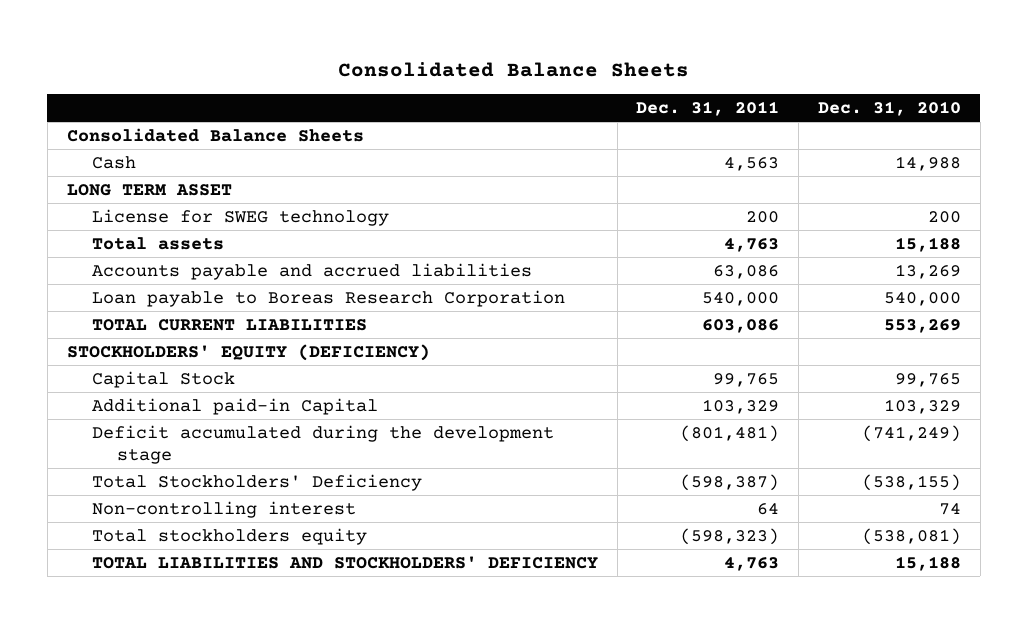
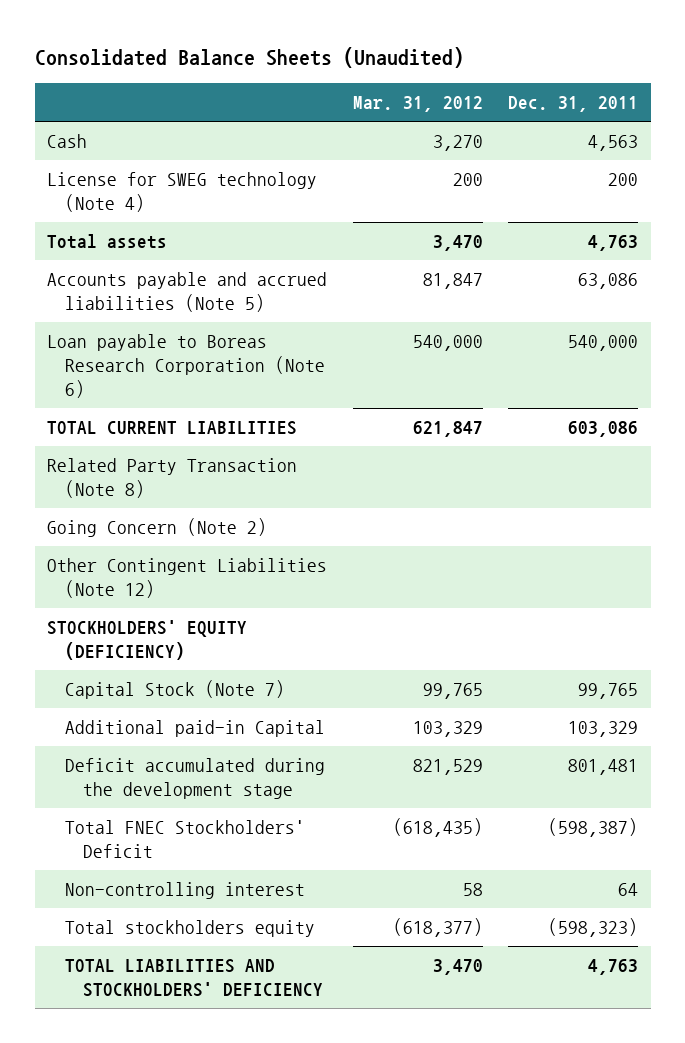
- Consolidated Balance Sheets
+ Consolidated Balance Sheets (Unaudited)
- | Dec. 31, 2011 | Dec. 31, 2010
+ | Mar. 31, 2012 | Dec. 31, 2011
- Consolidated Balance Sheets
- LONG TERM ASSET
- License for SWEG technology | 200 | 200
+ License for SWEG technology (Note 4) | 200 | 200
- Accounts payable and accrued liabilities | 63,086 | 13,269
- Loan payable to Boreas Research Corporation | 540,000 | 540,000
+ Accounts payable and accrued liabilities (Note 5) | 81,847 | 63,086
+ Loan payable to Boreas Research Corporation (Note 6) | 540,000 | 540,000
+ Related Party Transaction (Note 8)
+ Going Concern (Note 2)
+ Other Contingent Liabilities (Note 12)
- Capital Stock | 99,765 | 99,765
+ Capital Stock (Note 7) | 99,765 | 99,765
- Deficit accumulated during the development stage | (801,481) | (741,249)
- Total Stockholders' Deficiency | (598,387) | (538,155)
+ Deficit accumulated during the development stage | 821,529 | 801,481
+ Total FNEC Stockholders' Deficit | (618,435) | (598,387)

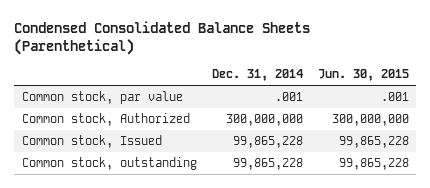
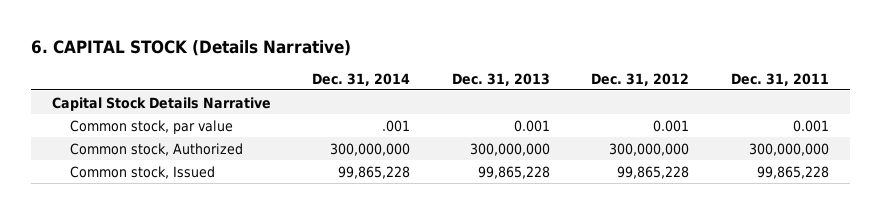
- Condensed Consolidated Balance Sheets (Parenthetical)
+ 6. CAPITAL STOCK (Details Narrative)
- | Dec. 31, 2014 | Jun. 30, 2015
+ | Dec. 31, 2014 | Dec. 31, 2013 | Dec. 31, 2012 | Dec. 31, 2011
+ Capital Stock Details Narrative
- Common stock, outstanding | 99,865,228 | 99,865,228

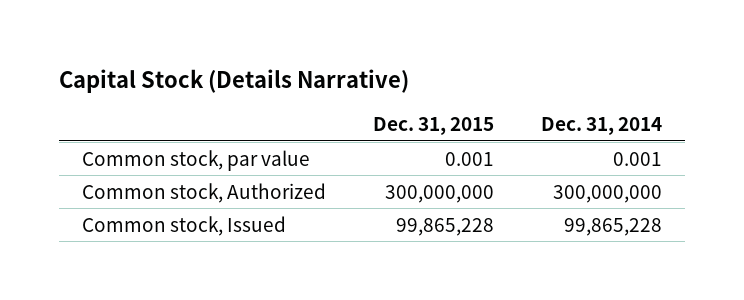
- 6. CAPITAL STOCK (Details Narrative)
+ Capital Stock (Details Narrative)
- | Dec. 31, 2014 | Dec. 31, 2013 | Dec. 31, 2012 | Dec. 31, 2011
+ | Dec. 31, 2015 | Dec. 31, 2014
- Capital Stock Details Narrative
- Common stock, par value | .001 | 0.001 | 0.001 | 0.001
+ Common stock, par value | 0.001 | 0.001

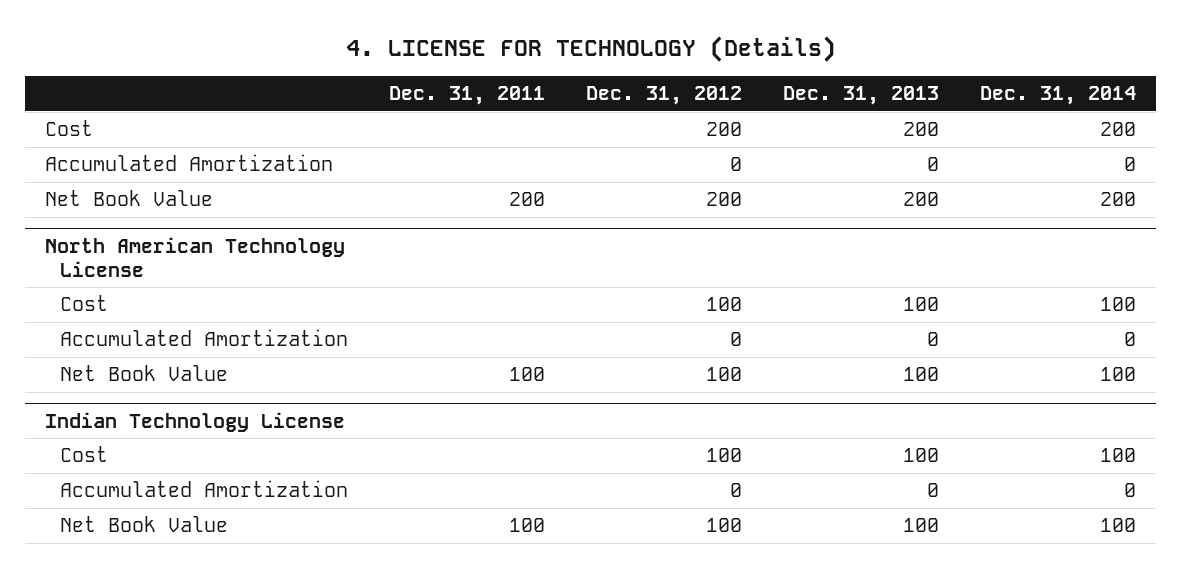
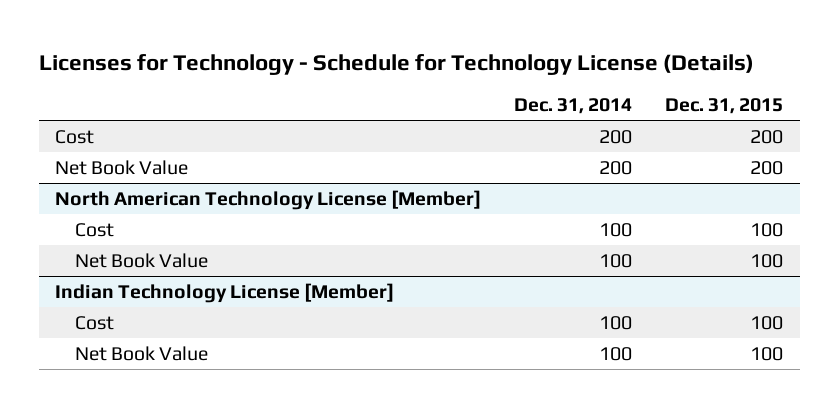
- 4. LICENSE FOR TECHNOLOGY (Details)
+ Licenses for Technology - Schedule for Technology License (Details)
- | Dec. 31, 2011 | Dec. 31, 2012 | Dec. 31, 2013 | Dec. 31, 2014
+ | Dec. 31, 2014 | Dec. 31, 2015
- Accumulated Amortization | | 0 | 0 | 0
- North American Technology License
+ North American Technology License [Member]
- Accumulated Amortization | | 0 | 0 | 0
- Indian Technology License
+ Indian Technology License [Member]
- Accumulated Amortization | | 0 | 0 | 0

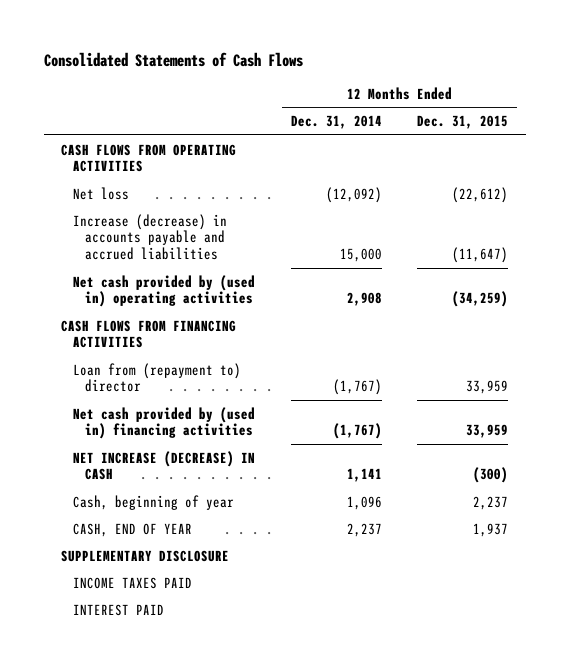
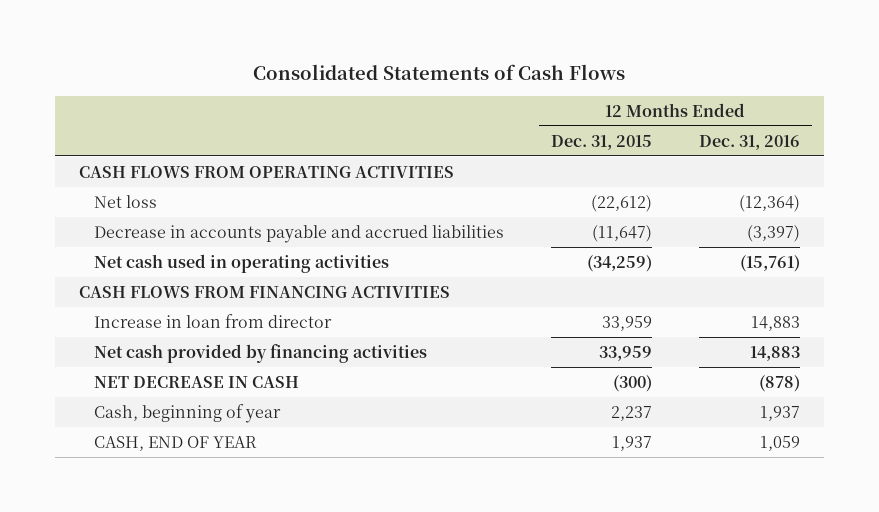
- | 12 Months Ended Dec. 31, 2014 | 12 Months Ended Dec. 31, 2015
+ | 12 Months Ended Dec. 31, 2015 | 12 Months Ended Dec. 31, 2016
- Increase (decrease) in accounts payable and accrued liabilities | 15,000 | (11,647)
- Net cash provided by (used in) operating activities | 2,908 | (34,259)
+ Decrease in accounts payable and accrued liabilities | (11,647) | (3,397)
+ Net cash used in operating activities | (34,259) | (15,761)
- Loan from (repayment to) director | (1,767) | 33,959
- Net cash provided by (used in) financing activities | (1,767) | 33,959
- NET INCREASE (DECREASE) IN CASH | 1,141 | (300)
+ Increase in loan from director | 33,959 | 14,883
+ Net cash provided by financing activities | 33,959 | 14,883
+ NET DECREASE IN CASH | (300) | (878)
- SUPPLEMENTARY DISCLOSURE
- INCOME TAXES PAID
- INTEREST PAID

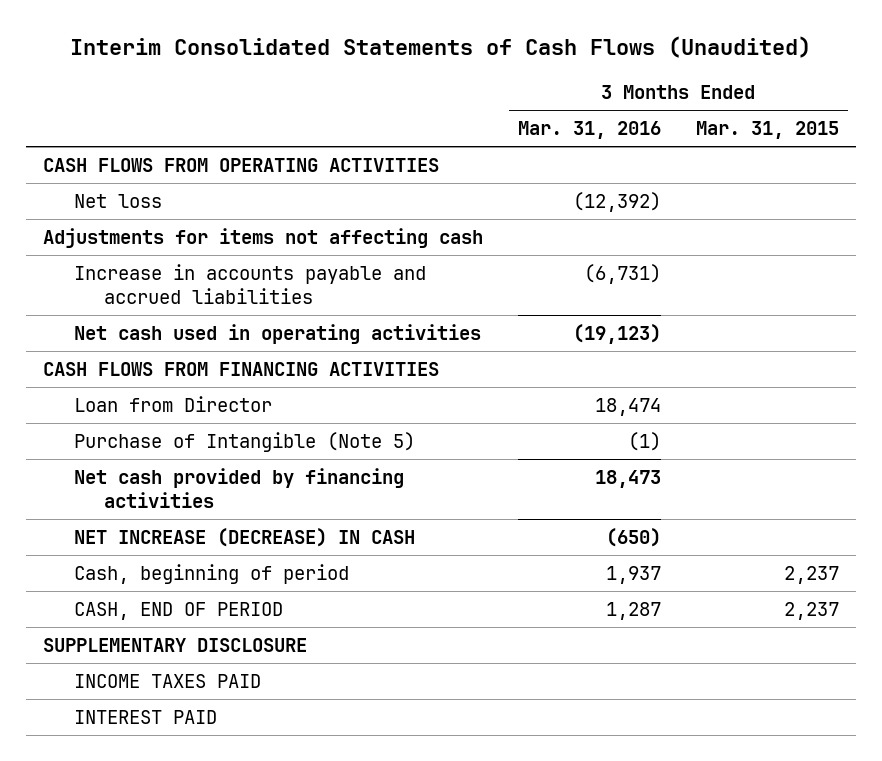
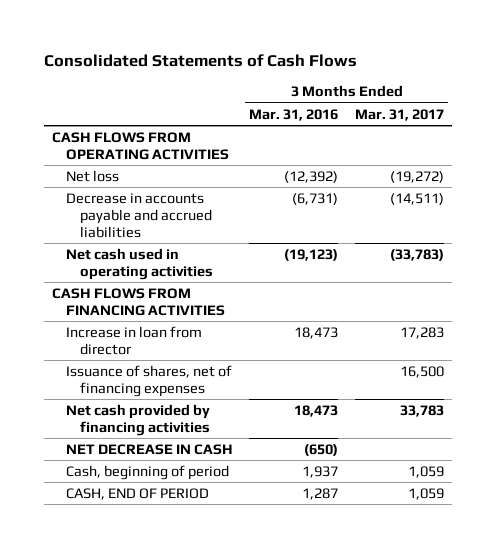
- Interim Consolidated Statements of Cash Flows (Unaudited)
+ Consolidated Statements of Cash Flows
- | 3 Months Ended Mar. 31, 2016 | 3 Months Ended Mar. 31, 2015
+ | 3 Months Ended Mar. 31, 2016 | 3 Months Ended Mar. 31, 2017
- Adjustments for items not affecting cash
- Increase in accounts payable and accrued liabilities | (6,731) |
+ Decrease in accounts payable and accrued liabilities | (6,731) | (14,511)
- Loan from Director | 18,474 |
- Purchase of Intangible (Note 5) | (1) |
+ Increase in loan from director | 18,473 | 17,283
+ Issuance of shares, net of financing expenses | | 16,500
- NET INCREASE (DECREASE) IN CASH | (650) |
+ NET DECREASE IN CASH | (650) |
- SUPPLEMENTARY DISCLOSURE
- INCOME TAXES PAID
- INTEREST PAID

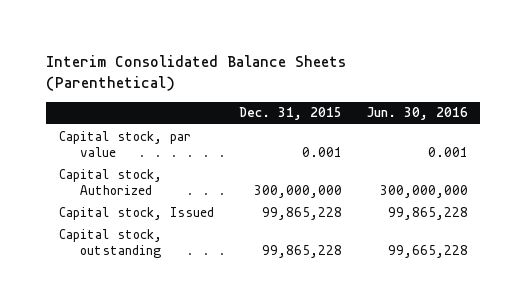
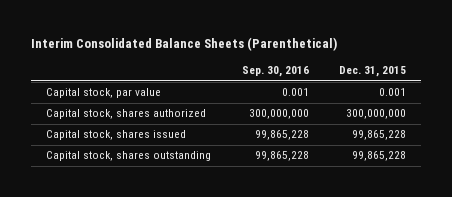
- | Dec. 31, 2015 | Jun. 30, 2016
+ | Sep. 30, 2016 | Dec. 31, 2015
- Capital stock, Authorized | 300,000,000 | 300,000,000
- Capital stock, Issued | 99,865,228 | 99,865,228
- Capital stock, outstanding | 99,865,228 | 99,665,228
+ Capital stock, shares authorized | 300,000,000 | 300,000,000
+ Capital stock, shares issued | 99,865,228 | 99,865,228
+ Capital stock, shares outstanding | 99,865,228 | 99,865,228

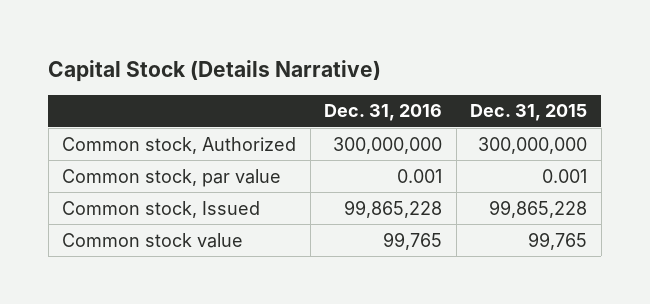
- Interim Consolidated Balance Sheets (Parenthetical)
+ Capital Stock (Details Narrative)
- | Sep. 30, 2016 | Dec. 31, 2015
+ | Dec. 31, 2016 | Dec. 31, 2015
- Capital stock, par value | 0.001 | 0.001
- Capital stock, shares authorized | 300,000,000 | 300,000,000
- Capital stock, shares issued | 99,865,228 | 99,865,228
- Capital stock, shares outstanding | 99,865,228 | 99,865,228
+ Common stock, Authorized | 300,000,000 | 300,000,000
+ Common stock, par value | 0.001 | 0.001
+ Common stock, Issued | 99,865,228 | 99,865,228
+ Common stock value | 99,765 | 99,765

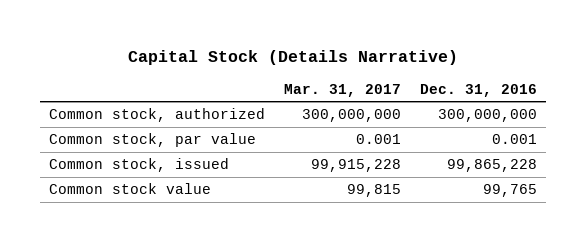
- | Dec. 31, 2016 | Dec. 31, 2015
+ | Mar. 31, 2017 | Dec. 31, 2016
- Common stock, Authorized | 300,000,000 | 300,000,000
+ Common stock, authorized | 300,000,000 | 300,000,000
- Common stock, Issued | 99,865,228 | 99,865,228
+ Common stock, issued | 99,915,228 | 99,865,228

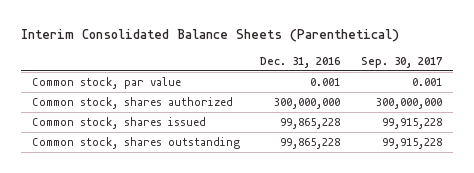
- Capital Stock (Details Narrative)
+ Interim Consolidated Balance Sheets (Parenthetical)
- | Mar. 31, 2017 | Dec. 31, 2016
+ | Dec. 31, 2016 | Sep. 30, 2017
- Common stock, authorized | 300,000,000 | 300,000,000
- Common stock, issued | 99,915,228 | 99,865,228
- Common stock value | 99,815 | 99,765
+ Common stock, shares authorized | 300,000,000 | 300,000,000
+ Common stock, shares issued | 99,865,228 | 99,915,228
+ Common stock, shares outstanding | 99,865,228 | 99,915,228

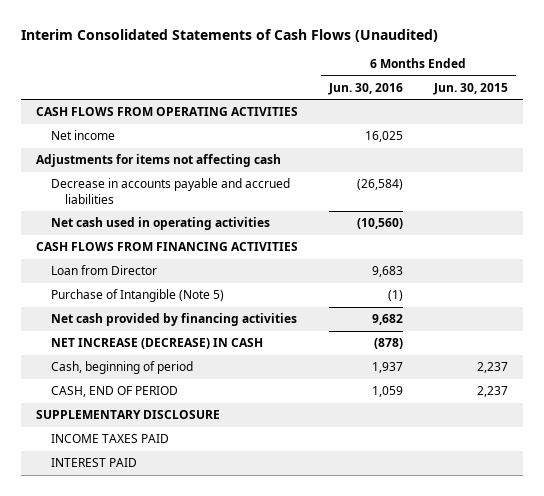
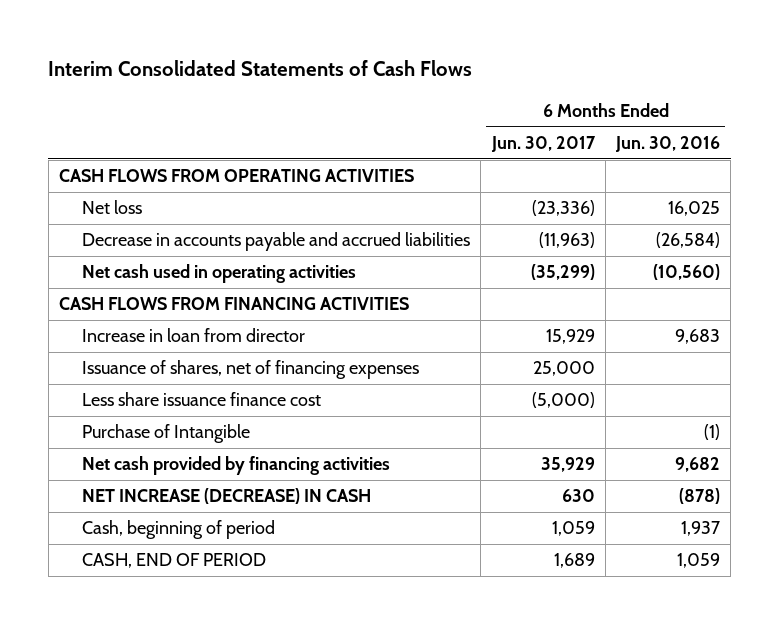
- Interim Consolidated Statements of Cash Flows (Unaudited)
+ Interim Consolidated Statements of Cash Flows
- | 6 Months Ended Jun. 30, 2016 | 6 Months Ended Jun. 30, 2015
+ | 6 Months Ended Jun. 30, 2017 | 6 Months Ended Jun. 30, 2016
- Net income | 16,025 |
- Adjustments for items not affecting cash
+ Net loss | (23,336) | 16,025
- Loan from Director | 9,683 |
- Purchase of Intangible (Note 5) | (1) |
+ Increase in loan from director | 15,929 | 9,683
+ Issuance of shares, net of financing expenses | 25,000 |
+ Less share issuance finance cost | (5,000) |
+ Purchase of Intangible | | (1)
- SUPPLEMENTARY DISCLOSURE
- INCOME TAXES PAID
- INTEREST PAID

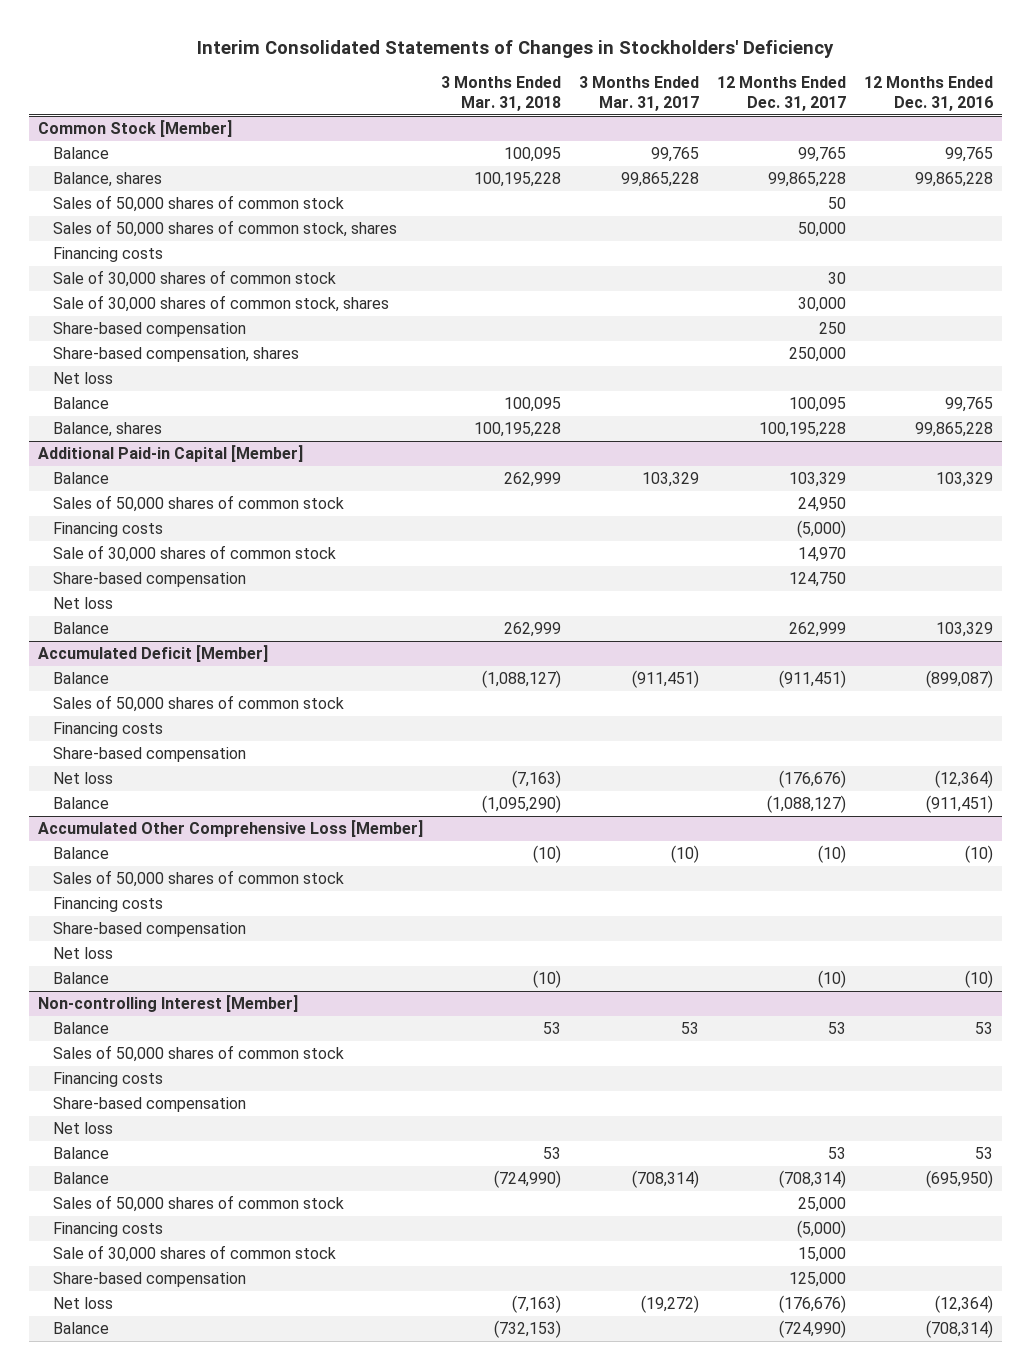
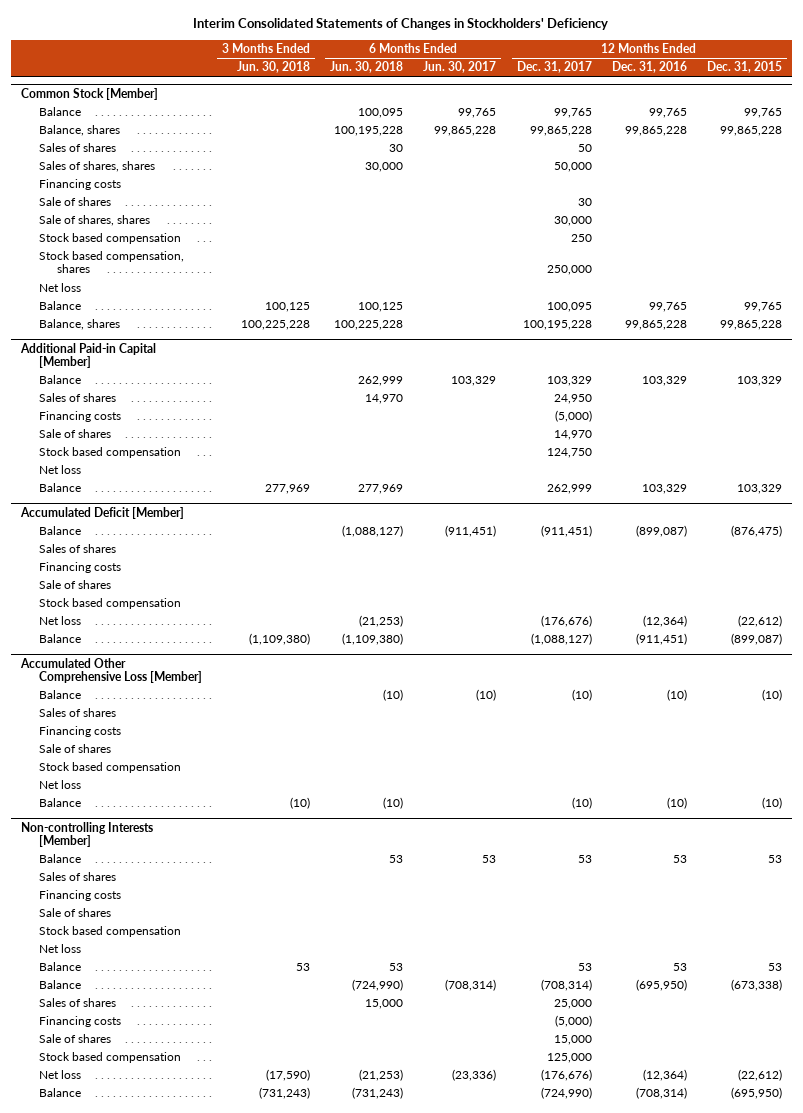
- | 3 Months Ended Mar. 31, 2018 | 3 Months Ended Mar. 31, 2017 | 12 Months Ended Dec. 31, 2017 | 12 Months Ended Dec. 31, 2016
+ | 3 Months Ended Jun. 30, 2018 | 6 Months Ended Jun. 30, 2018 | 6 Months Ended Jun. 30, 2017 | 12 Months Ended Dec. 31, 2017 | 12 Months Ended Dec. 31, 2016 | 12 Months Ended Dec. 31, 2015
@ Common Stock [Member]
- Sales of 50,000 shares of common stock | | | 50 |
- Sales of 50,000 shares of common stock, shares | | | 50,000 |
+ Sales of shares | | 30 | | 50 | |
+ Sales of shares, shares | | 30,000 | | 50,000 | |
- Sale of 30,000 shares of common stock | | | 30 |
- Sale of 30,000 shares of common stock, shares | | | 30,000 |
- Share-based compensation | | | 250 |
- Share-based compensation, shares | | | 250,000 |
+ Sale of shares | | | | 30 | |
+ Sale of shares, shares | | | | 30,000 | |
+ Stock based compensation | | | | 250 | |
+ Stock based compensation, shares | | | | 250,000 | |
@ Additional Paid-in Capital [Member]
- Sales of 50,000 shares of common stock | | | 24,950 |
+ Sales of shares | | 14,970 | | 24,950 | |
- Sale of 30,000 shares of common stock | | | 14,970 |
- Share-based compensation | | | 124,750 |
+ Sale of shares | | | | 14,970 | |
+ Stock based compensation | | | | 124,750 | |
@ Accumulated Deficit [Member]
- Sales of 50,000 shares of common stock
+ Sales of shares
- Share-based compensation
+ Sale of shares
+ Stock based compensation
@ Accumulated Other Comprehensive Loss [Member]
- Sales of 50,000 shares of common stock
+ Sales of shares
- Share-based compensation
+ Sale of shares
+ Stock based compensation
- Non-controlling Interest [Member]
+ Non-controlling Interests [Member]
- Sales of 50,000 shares of common stock
+ Sales of shares
- Share-based compensation
+ Sale of shares
+ Stock based compensation
- Sales of 50,000 shares of common stock | | | 25,000 |
+ Sales of shares | | 15,000 | | 25,000 | |
- Sale of 30,000 shares of common stock | | | 15,000 |
- Share-based compensation | | | 125,000 |
+ Sale of shares | | | | 15,000 | |
+ Stock based compensation | | | | 125,000 | |

